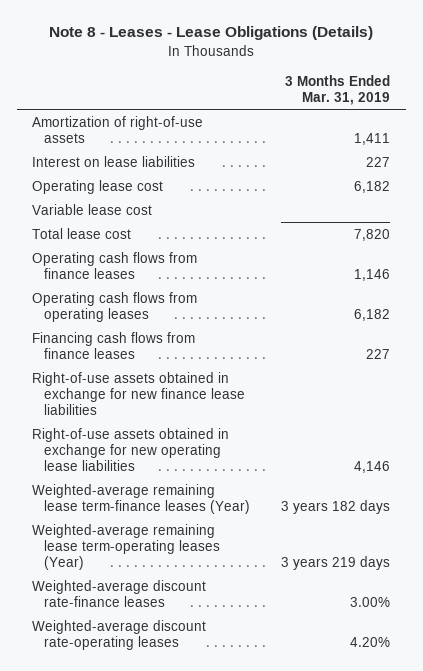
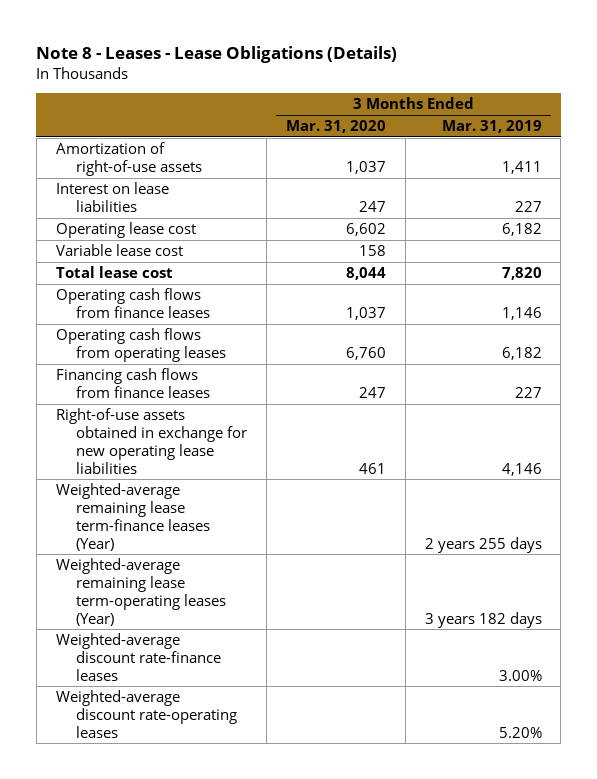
- | 3 Months Ended Mar. 31, 2019
+ | 3 Months Ended Mar. 31, 2020 | 3 Months Ended Mar. 31, 2019
- Right-of-use assets obtained in exchange for new finance lease liabilities
- Weighted-average remaining lease term-finance leases (Year) | 3 years 182 days
- Weighted-average remaining lease term-operating leases (Year) | 3 years 219 days
+ Weighted-average remaining lease term-finance leases (Year) | | 2 years 255 days
+ Weighted-average remaining lease term-operating leases (Year) | | 3 years 182 days
- Weighted-average discount rate-operating leases | 4.20%
+ Weighted-average discount rate-operating leases | | 5.20%

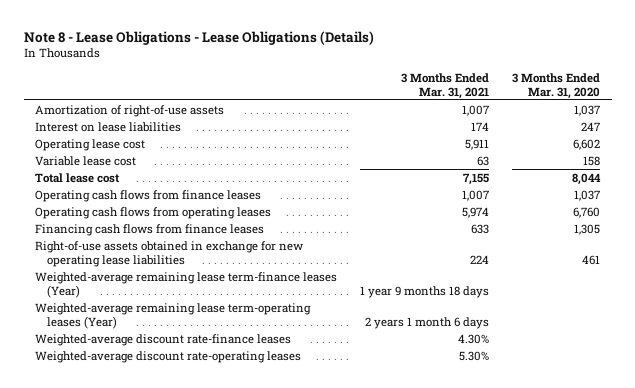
- Note 8 - Leases - Lease Obligations (Details)
+ Note 8 - Lease Obligations - Lease Obligations (Details)
- | 3 Months Ended Mar. 31, 2020 | 3 Months Ended Mar. 31, 2019
+ | 3 Months Ended Mar. 31, 2021 | 3 Months Ended Mar. 31, 2020
- Financing cash flows from finance leases | 247 | 227
+ Financing cash flows from finance leases | 633 | 1,305

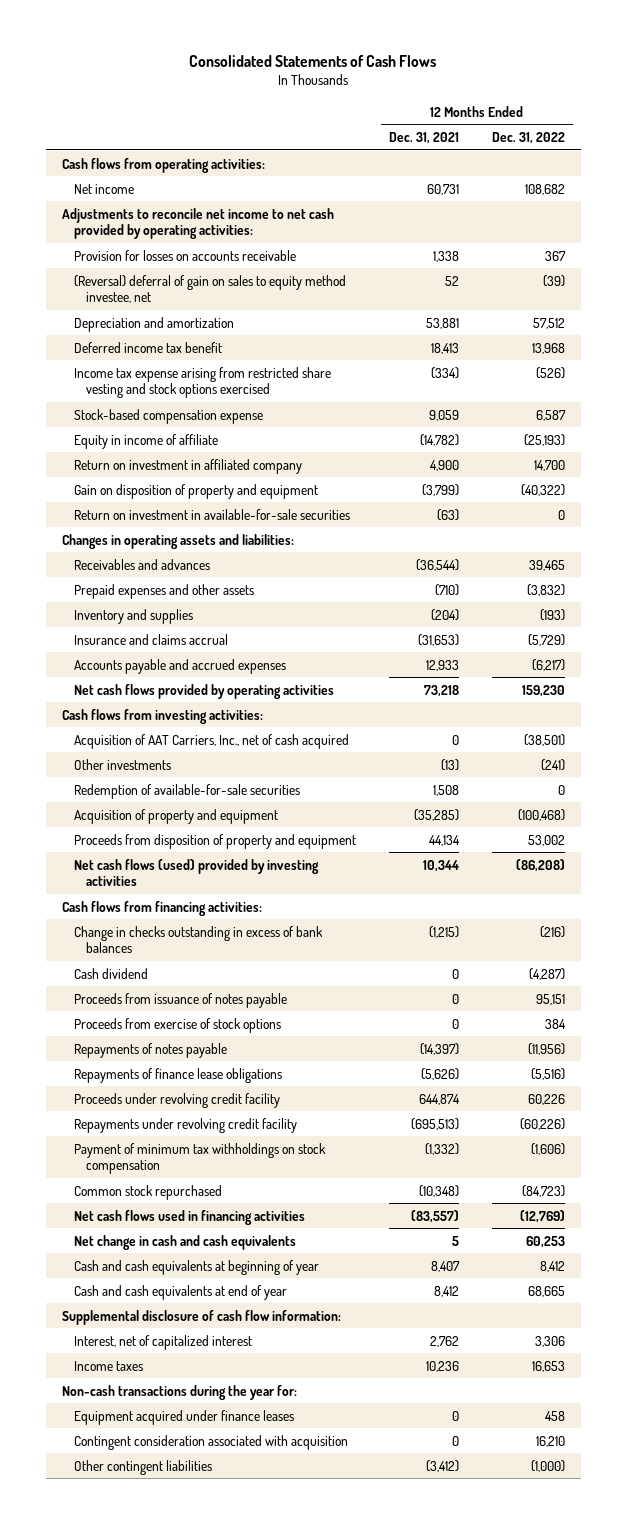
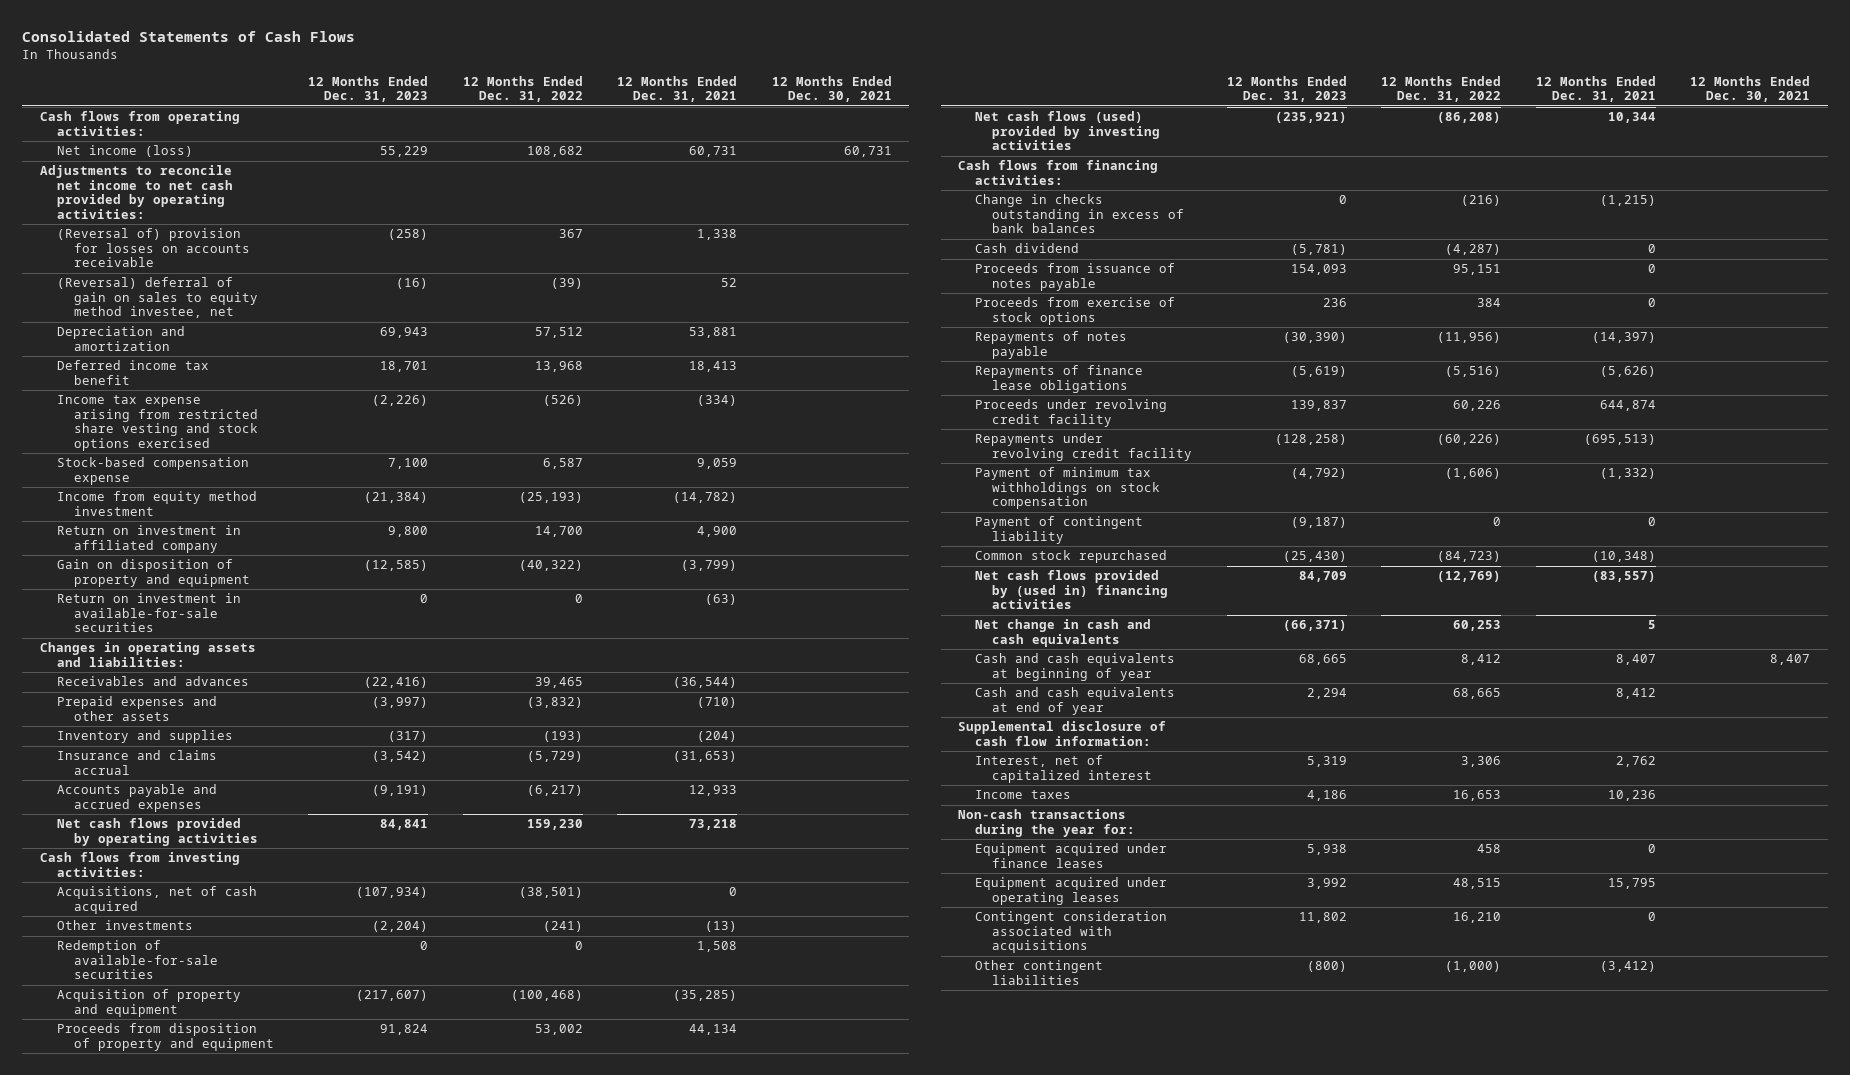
- | 12 Months Ended Dec. 31, 2021 | 12 Months Ended Dec. 31, 2022
+ | 12 Months Ended Dec. 31, 2023 | 12 Months Ended Dec. 31, 2022 | 12 Months Ended Dec. 31, 2021 | 12 Months Ended Dec. 30, 2021
- Net income | 60,731 | 108,682
+ Net income (loss) | 55,229 | 108,682 | 60,731 | 60,731
- Provision for losses on accounts receivable | 1,338 | 367
+ (Reversal of) provision for losses on accounts receivable | (258) | 367 | 1,338 |
- Equity in income of affiliate | (14,782) | (25,193)
+ Income from equity method investment | (21,384) | (25,193) | (14,782) |
- Acquisition of AAT Carriers, Inc., net of cash acquired | 0 | (38,501)
+ Acquisitions, net of cash acquired | (107,934) | (38,501) | 0 |
+ Payment of contingent liability | (9,187) | 0 | 0 |
- Net cash flows used in financing activities | (83,557) | (12,769)
+ Net cash flows provided by (used in) financing activities | 84,709 | (12,769) | (83,557) |
- Contingent consideration associated with acquisition | 0 | 16,210
+ Equipment acquired under operating leases | 3,992 | 48,515 | 15,795 |
+ Contingent consideration associated with acquisitions | 11,802 | 16,210 | 0 |

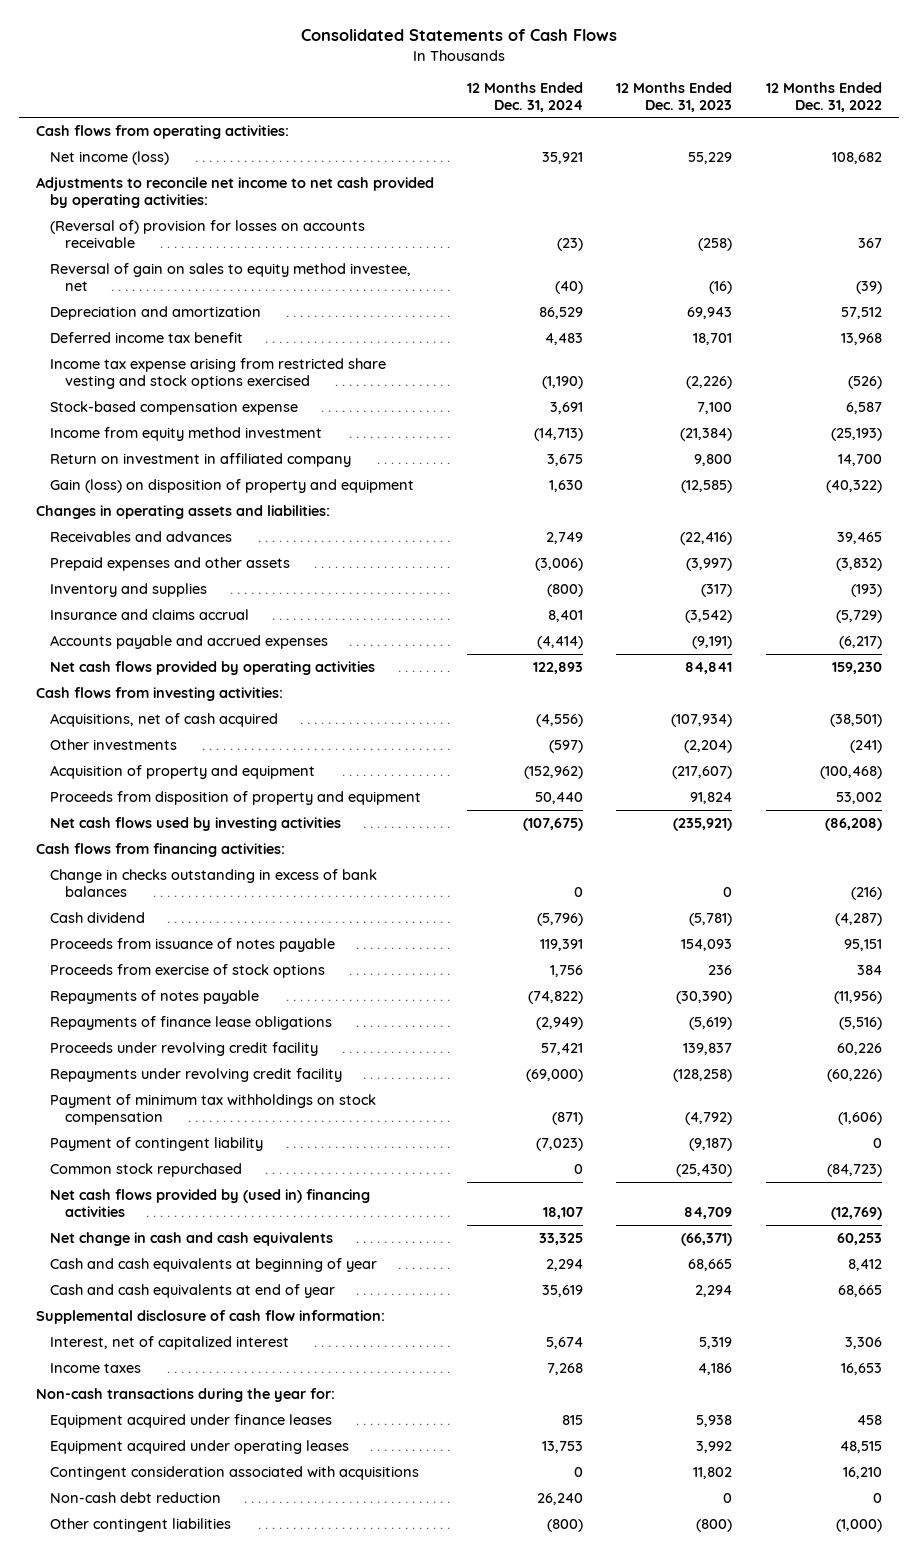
- | 12 Months Ended Dec. 31, 2023 | 12 Months Ended Dec. 31, 2022 | 12 Months Ended Dec. 31, 2021 | 12 Months Ended Dec. 30, 2021
+ | 12 Months Ended Dec. 31, 2024 | 12 Months Ended Dec. 31, 2023 | 12 Months Ended Dec. 31, 2022
- (Reversal) deferral of gain on sales to equity method investee, net | (16) | (39) | 52 |
+ Reversal of gain on sales to equity method investee, net | (40) | (16) | (39)
- Gain on disposition of property and equipment | (12,585) | (40,322) | (3,799) |
- Return on investment in available-for-sale securities | 0 | 0 | (63) |
+ Gain (loss) on disposition of property and equipment | 1,630 | (12,585) | (40,322)
- Redemption of available-for-sale securities | 0 | 0 | 1,508 |
- Net cash flows (used) provided by investing activities | (235,921) | (86,208) | 10,344 |
+ Net cash flows used by investing activities | (107,675) | (235,921) | (86,208)
+ Non-cash debt reduction | 26,240 | 0 | 0

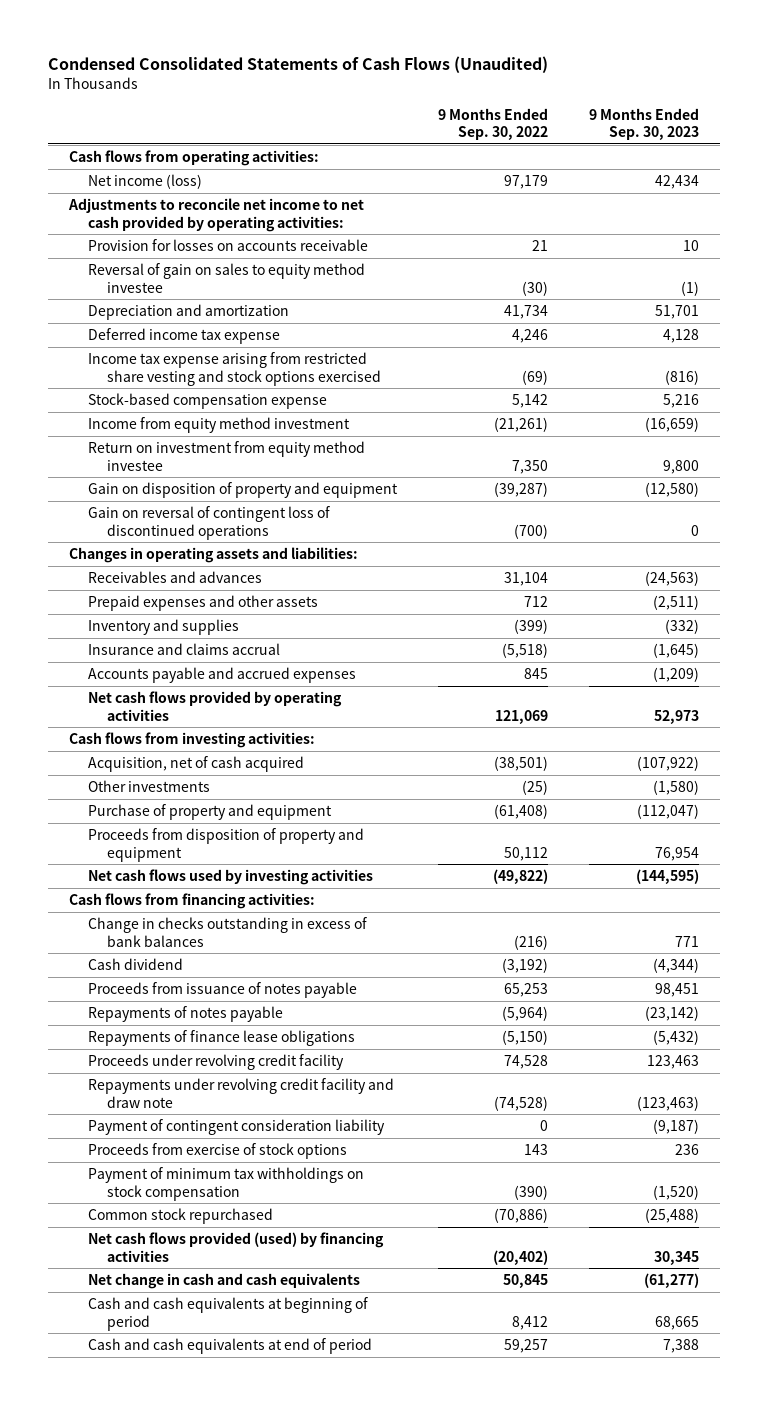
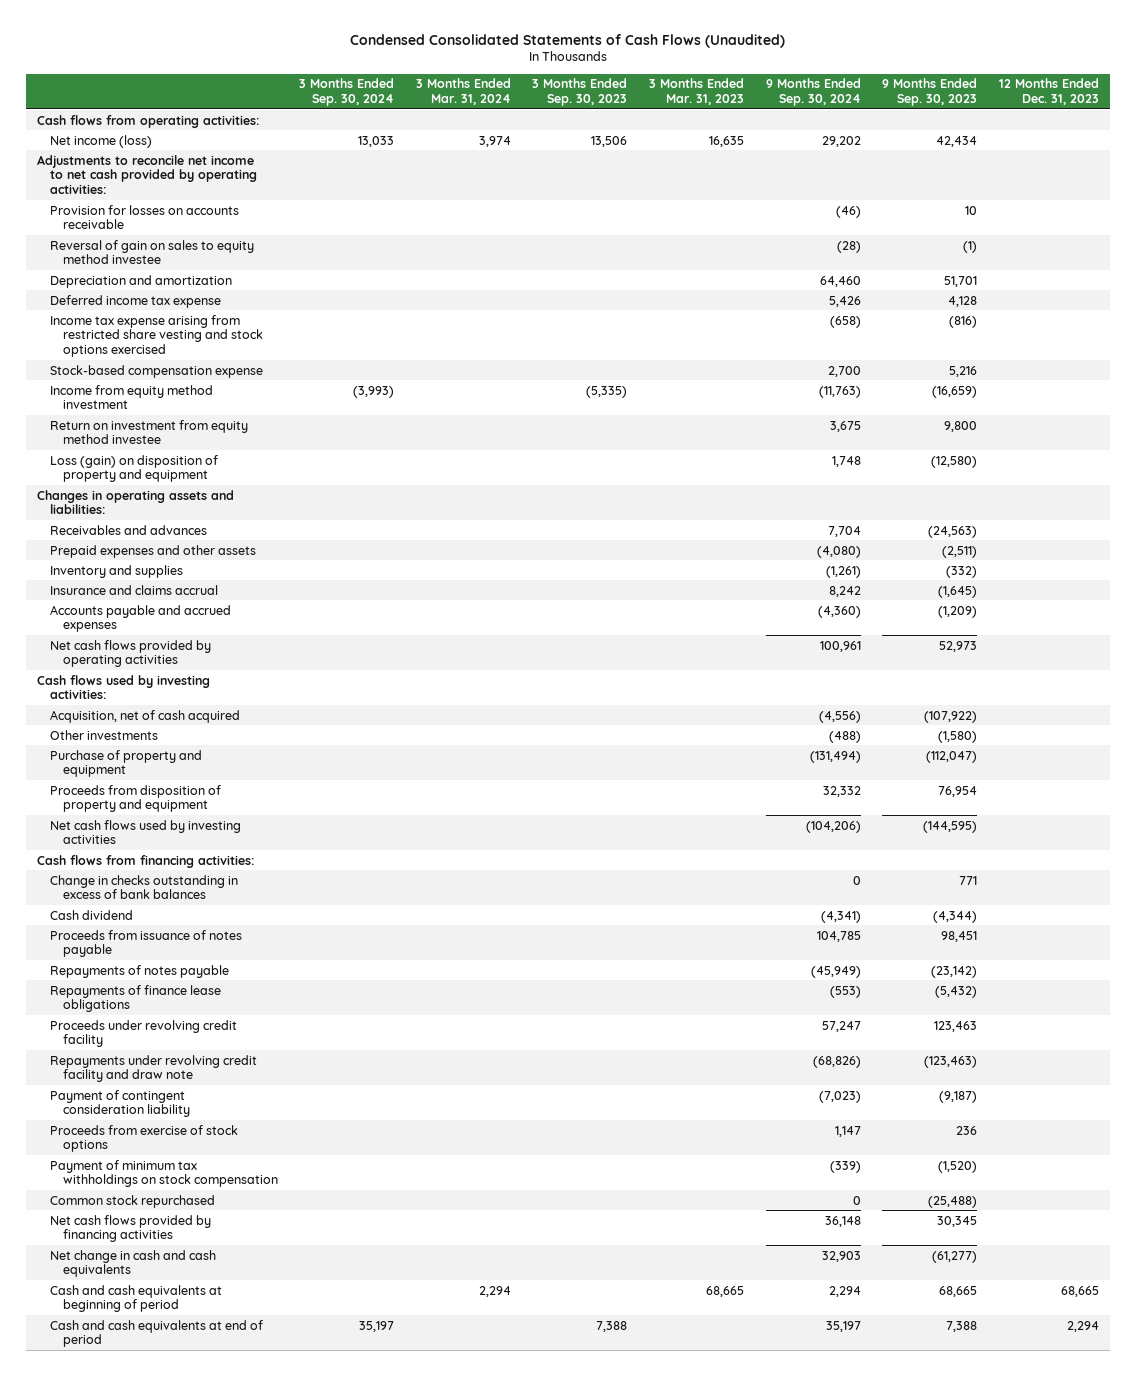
- | 9 Months Ended Sep. 30, 2022 | 9 Months Ended Sep. 30, 2023
+ | 3 Months Ended Sep. 30, 2024 | 3 Months Ended Mar. 31, 2024 | 3 Months Ended Sep. 30, 2023 | 3 Months Ended Mar. 31, 2023 | 9 Months Ended Sep. 30, 2024 | 9 Months Ended Sep. 30, 2023 | 12 Months Ended Dec. 31, 2023
- Gain on disposition of property and equipment | (39,287) | (12,580)
- Gain on reversal of contingent loss of discontinued operations | (700) | 0
+ Loss (gain) on disposition of property and equipment | | | | | 1,748 | (12,580) |
- Cash flows from investing activities:
+ Cash flows used by investing activities:
- Net cash flows provided (used) by financing activities | (20,402) | 30,345
+ Net cash flows provided by financing activities | | | | | 36,148 | 30,345 |

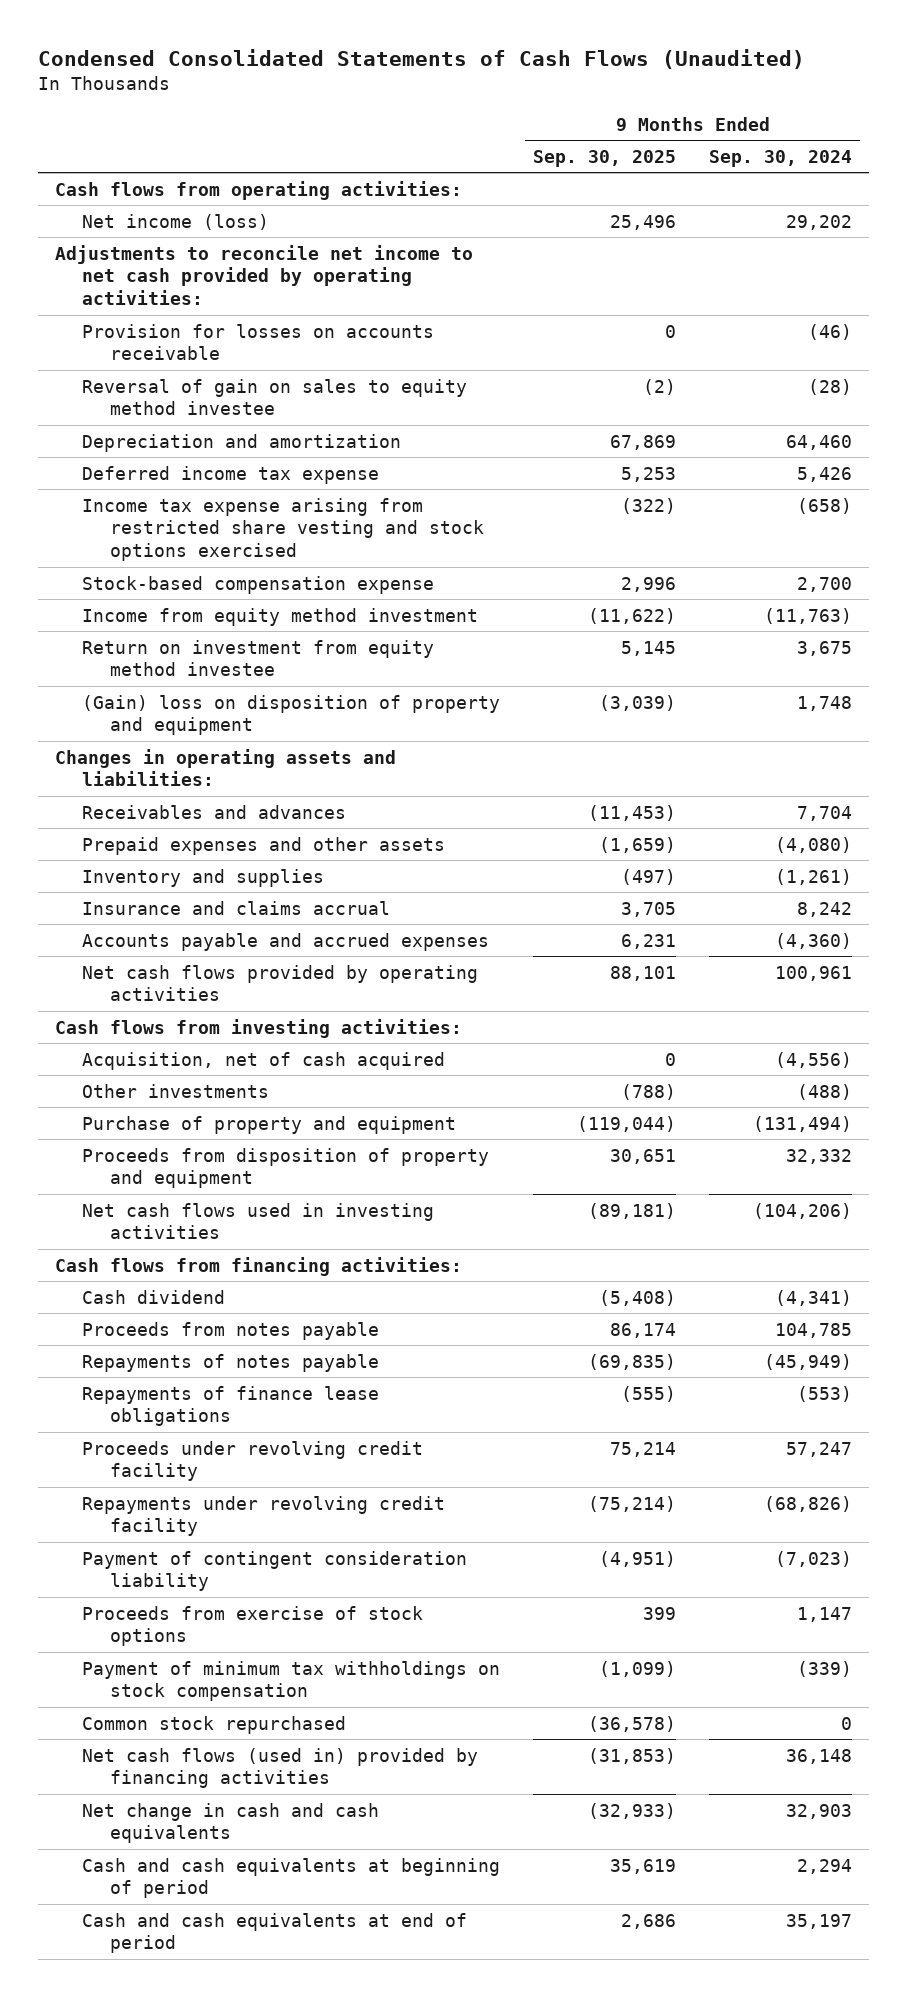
- | 3 Months Ended Sep. 30, 2024 | 3 Months Ended Mar. 31, 2024 | 3 Months Ended Sep. 30, 2023 | 3 Months Ended Mar. 31, 2023 | 9 Months Ended Sep. 30, 2024 | 9 Months Ended Sep. 30, 2023 | 12 Months Ended Dec. 31, 2023
+ | 9 Months Ended Sep. 30, 2025 | 9 Months Ended Sep. 30, 2024
- Loss (gain) on disposition of property and equipment | | | | | 1,748 | (12,580) |
+ (Gain) loss on disposition of property and equipment | (3,039) | 1,748
- Cash flows used by investing activities:
+ Cash flows from investing activities:
- Net cash flows used by investing activities | | | | | (104,206) | (144,595) |
+ Net cash flows used in investing activities | (89,181) | (104,206)
- Change in checks outstanding in excess of bank balances | | | | | 0 | 771 |
- Proceeds from issuance of notes payable | | | | | 104,785 | 98,451 |
+ Proceeds from notes payable | 86,174 | 104,785
- Repayments under revolving credit facility and draw note | | | | | (68,826) | (123,463) |
+ Repayments under revolving credit facility | (75,214) | (68,826)
- Net cash flows provided by financing activities | | | | | 36,148 | 30,345 |
+ Net cash flows (used in) provided by financing activities | (31,853) | 36,148

